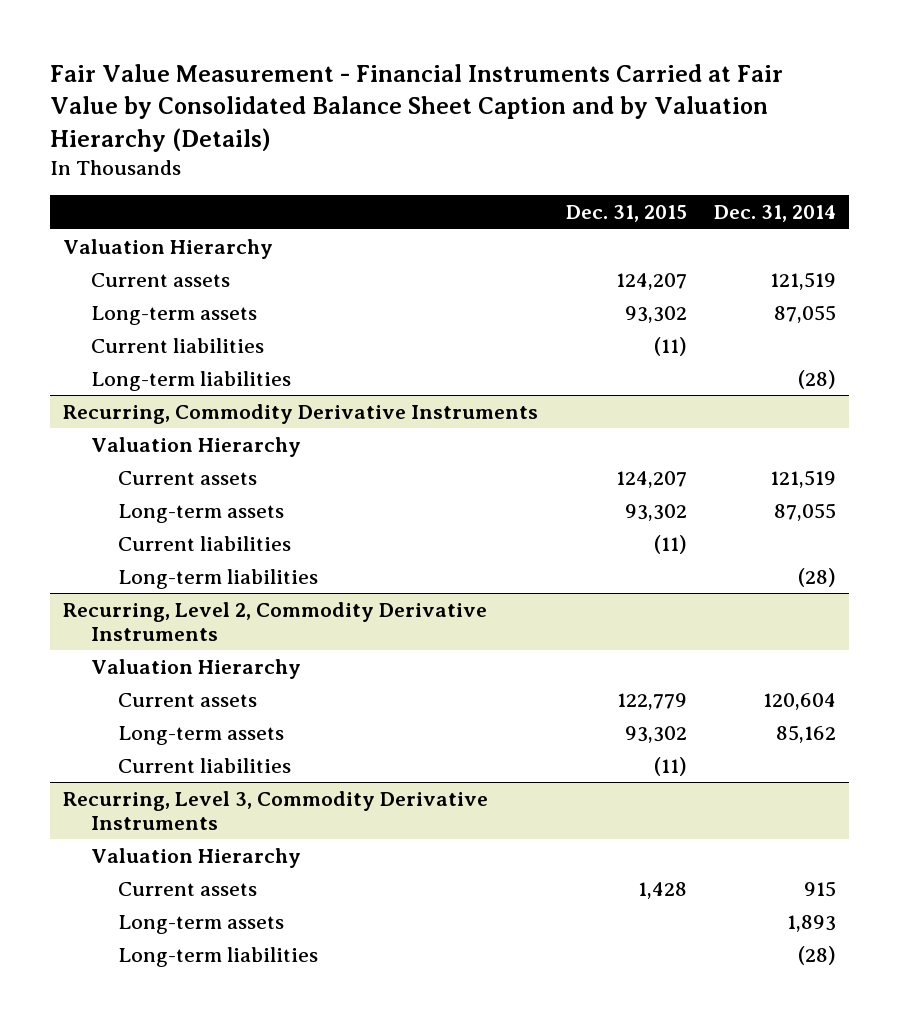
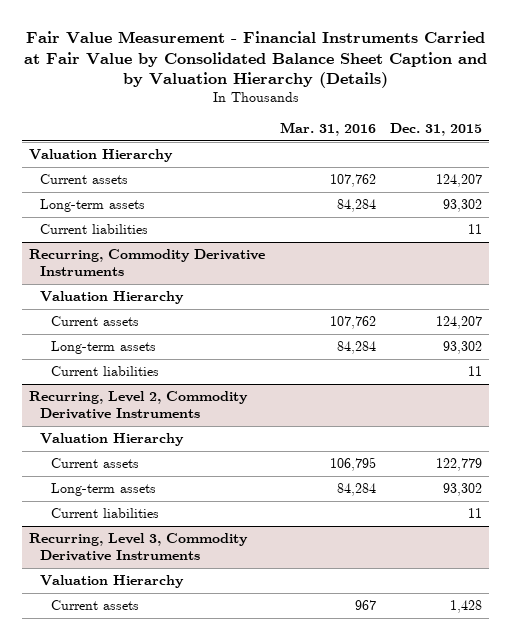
- | Dec. 31, 2015 | Dec. 31, 2014
+ | Mar. 31, 2016 | Dec. 31, 2015
- Current liabilities | (11) |
- Long-term liabilities | | (28)
+ Current liabilities | | 11
@ Recurring, Commodity Derivative Instruments
- Current liabilities | (11) |
- Long-term liabilities | | (28)
+ Current liabilities | | 11
@ Recurring, Level 2, Commodity Derivative Instruments
- Current liabilities | (11) |
+ Current liabilities | | 11
@ Recurring, Level 3, Commodity Derivative Instruments
- Long-term assets | | 1,893
- Long-term liabilities | | (28)

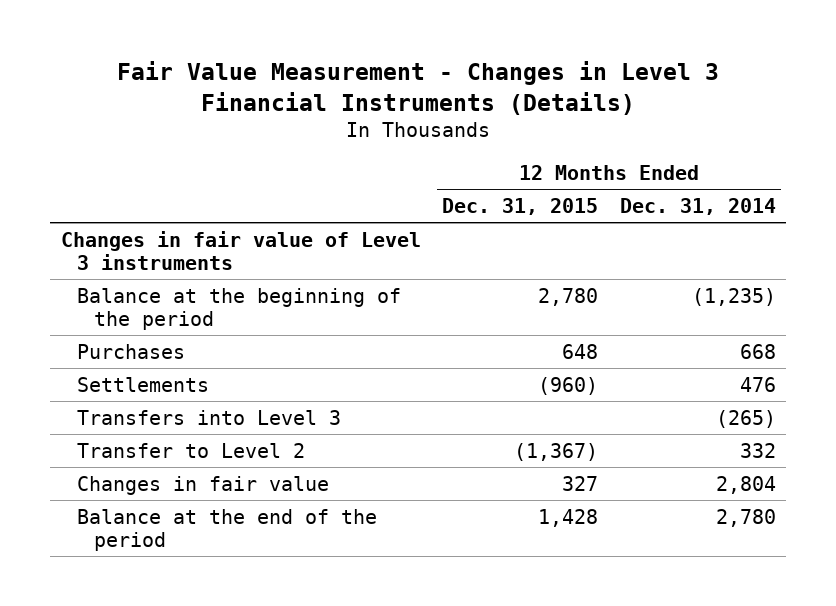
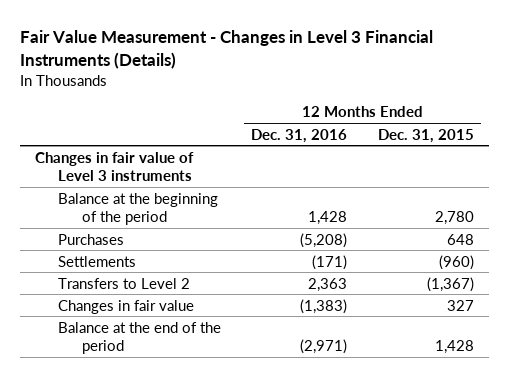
- | 12 Months Ended Dec. 31, 2015 | 12 Months Ended Dec. 31, 2014
+ | 12 Months Ended Dec. 31, 2016 | 12 Months Ended Dec. 31, 2015
- Transfers into Level 3 | | (265)
- Transfer to Level 2 | (1,367) | 332
+ Transfers to Level 2 | 2,363 | (1,367)

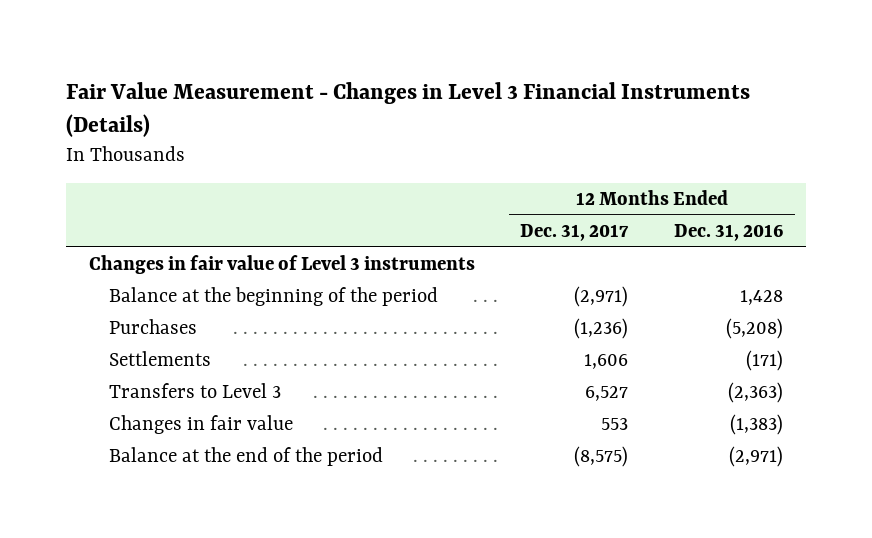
- | 12 Months Ended Dec. 31, 2016 | 12 Months Ended Dec. 31, 2015
+ | 12 Months Ended Dec. 31, 2017 | 12 Months Ended Dec. 31, 2016
- Transfers to Level 2 | 2,363 | (1,367)
+ Transfers to Level 3 | 6,527 | (2,363)

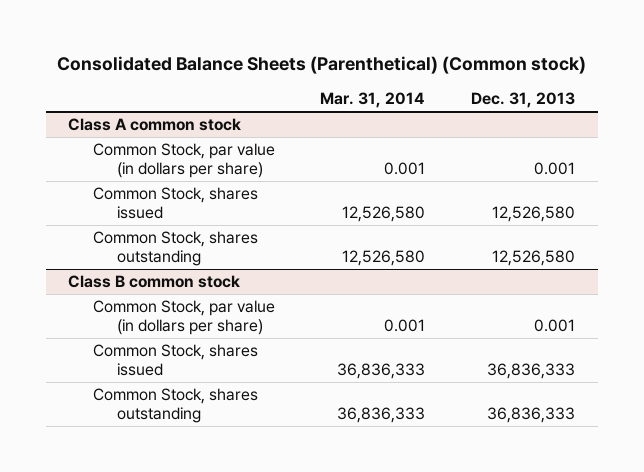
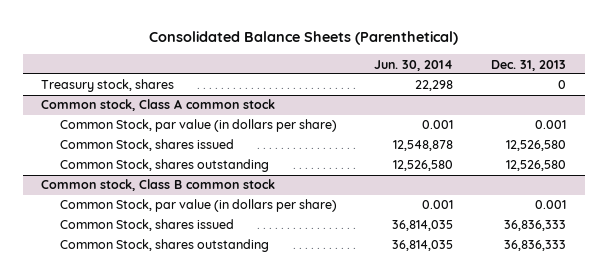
- Consolidated Balance Sheets (Parenthetical) (Common stock)
+ Consolidated Balance Sheets (Parenthetical)
- | Mar. 31, 2014 | Dec. 31, 2013
+ | Jun. 30, 2014 | Dec. 31, 2013
- Class A common stock
+ Treasury stock, shares | 22,298 | 0
+ Common stock, Class A common stock
- Class B common stock
+ Common stock, Class B common stock

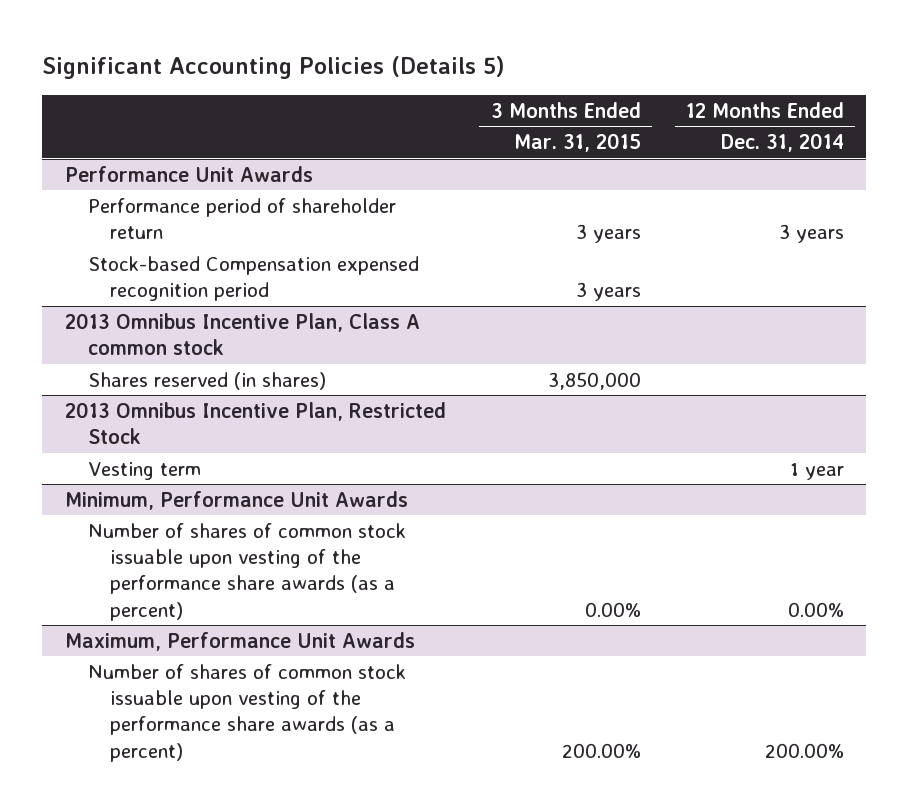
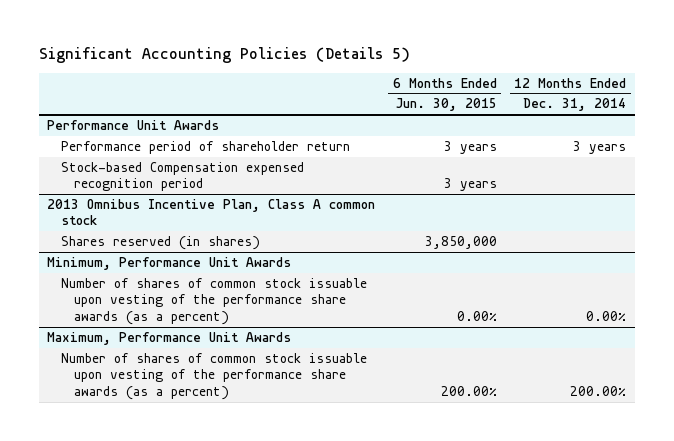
- | 3 Months Ended Mar. 31, 2015 | 12 Months Ended Dec. 31, 2014
+ | 6 Months Ended Jun. 30, 2015 | 12 Months Ended Dec. 31, 2014
- 2013 Omnibus Incentive Plan, Restricted Stock
- Vesting term | | 1 year

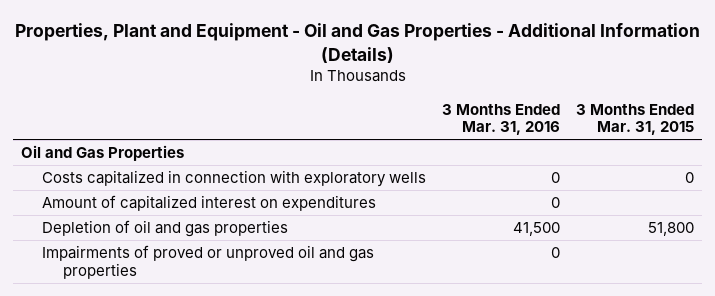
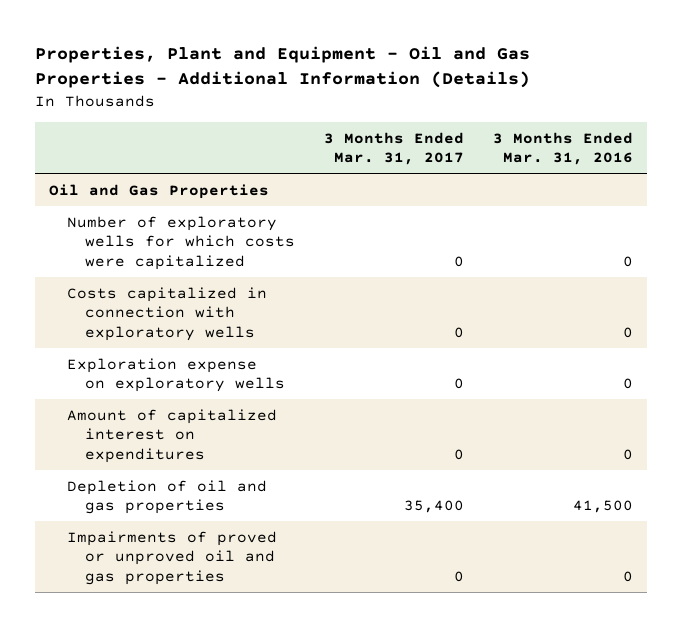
- | 3 Months Ended Mar. 31, 2016 | 3 Months Ended Mar. 31, 2015
+ | 3 Months Ended Mar. 31, 2017 | 3 Months Ended Mar. 31, 2016
+ Number of exploratory wells for which costs were capitalized | 0 | 0
+ Exploration expense on exploratory wells | 0 | 0

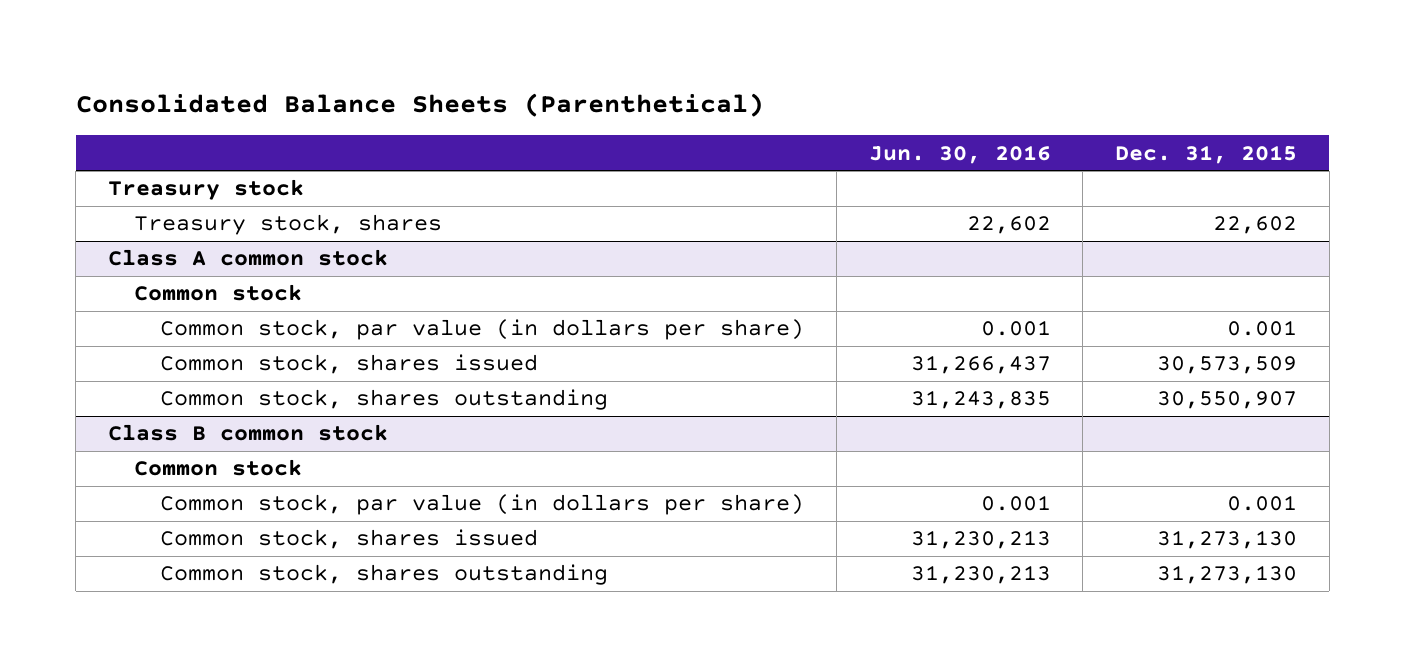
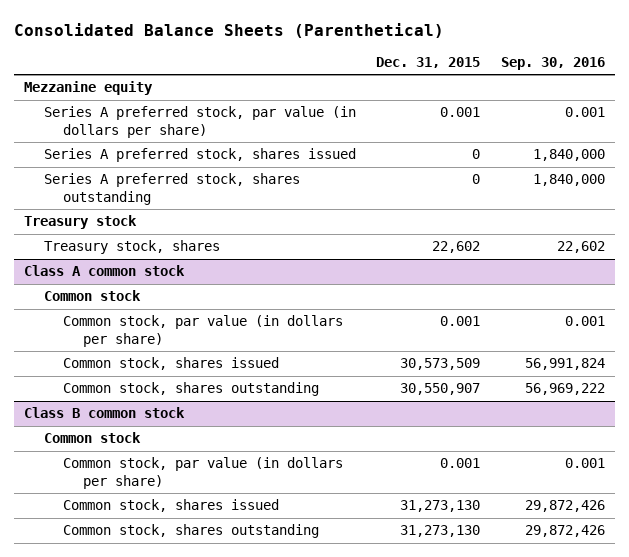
- | Jun. 30, 2016 | Dec. 31, 2015
+ | Dec. 31, 2015 | Sep. 30, 2016
+ Mezzanine equity
+ Series A preferred stock, par value (in dollars per share) | 0.001 | 0.001
+ Series A preferred stock, shares issued | 0 | 1,840,000
+ Series A preferred stock, shares outstanding | 0 | 1,840,000

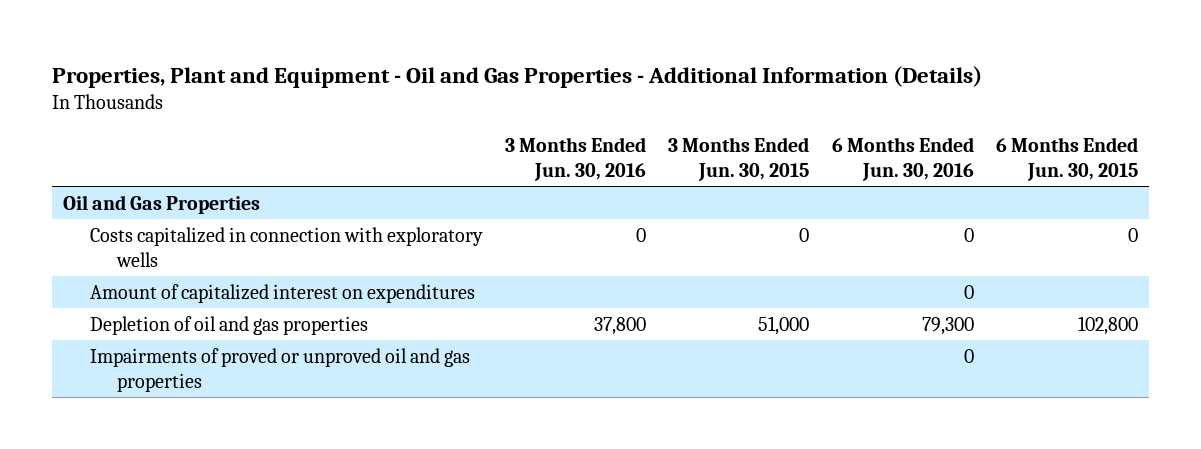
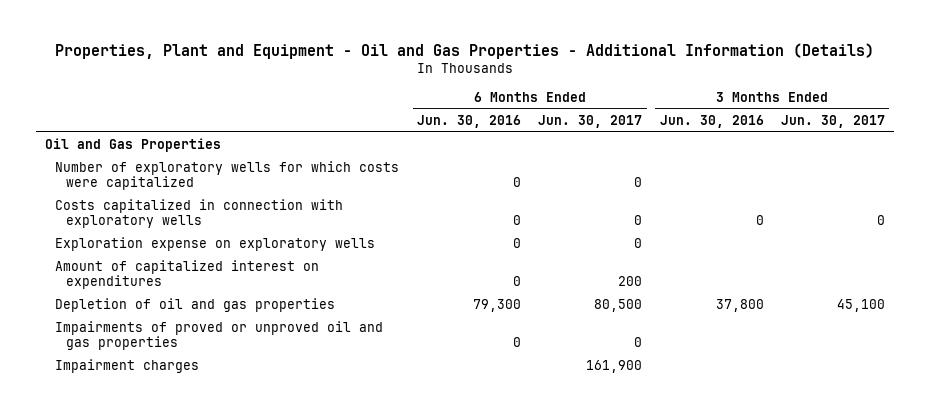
- | 3 Months Ended Jun. 30, 2016 | 3 Months Ended Jun. 30, 2015 | 6 Months Ended Jun. 30, 2016 | 6 Months Ended Jun. 30, 2015
+ | 6 Months Ended Jun. 30, 2016 | 6 Months Ended Jun. 30, 2017 | 3 Months Ended Jun. 30, 2016 | 3 Months Ended Jun. 30, 2017
+ Number of exploratory wells for which costs were capitalized | 0 | 0 | |
+ Exploration expense on exploratory wells | 0 | 0 | |
+ Impairment charges | | 161,900 | |

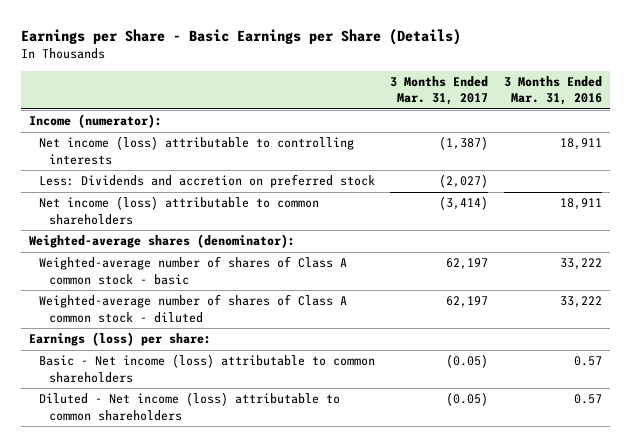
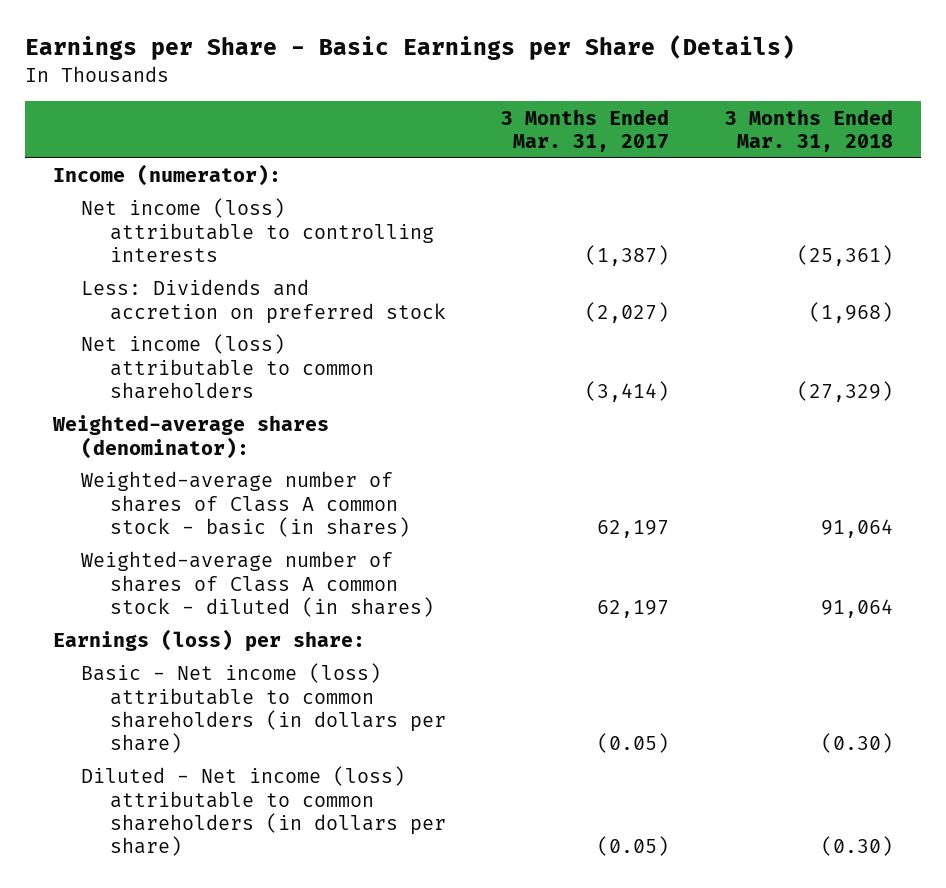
- | 3 Months Ended Mar. 31, 2017 | 3 Months Ended Mar. 31, 2016
+ | 3 Months Ended Mar. 31, 2017 | 3 Months Ended Mar. 31, 2018
- Weighted-average number of shares of Class A common stock - basic | 62,197 | 33,222
- Weighted-average number of shares of Class A common stock - diluted | 62,197 | 33,222
+ Weighted-average number of shares of Class A common stock - basic (in shares) | 62,197 | 91,064
+ Weighted-average number of shares of Class A common stock - diluted (in shares) | 62,197 | 91,064
- Basic - Net income (loss) attributable to common shareholders | (0.05) | 0.57
- Diluted - Net income (loss) attributable to common shareholders | (0.05) | 0.57
+ Basic - Net income (loss) attributable to common shareholders (in dollars per share) | (0.05) | (0.30)
+ Diluted - Net income (loss) attributable to common shareholders (in dollars per share) | (0.05) | (0.30)

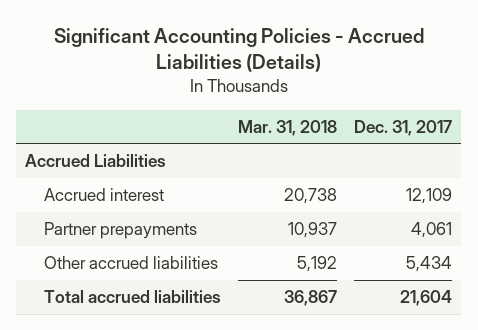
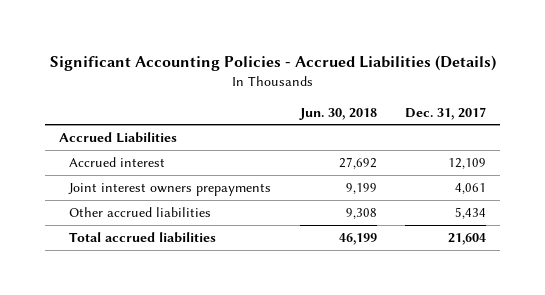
- | Mar. 31, 2018 | Dec. 31, 2017
+ | Jun. 30, 2018 | Dec. 31, 2017
- Partner prepayments | 10,937 | 4,061
+ Joint interest owners prepayments | 9,199 | 4,061

